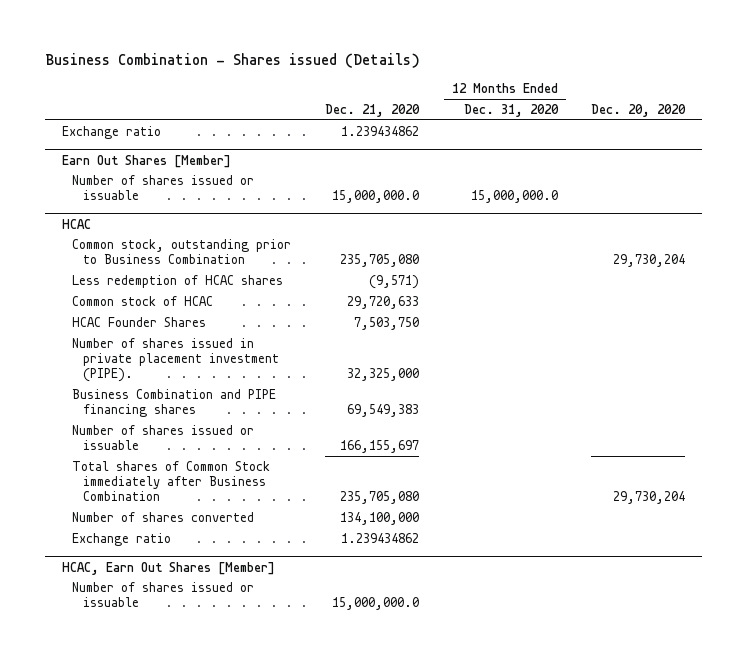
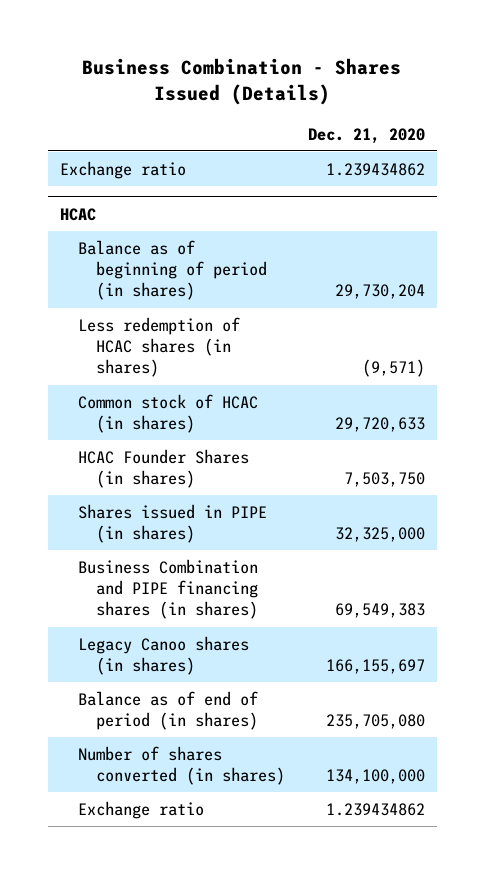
- Business Combination - Shares issued (Details)
+ Business Combination - Shares Issued (Details)
- | Dec. 21, 2020 | 12 Months Ended Dec. 31, 2020 | Dec. 20, 2020
+ | Dec. 21, 2020
- Earn Out Shares [Member]
- Number of shares issued or issuable | 15,000,000.0 | 15,000,000.0 |
@ HCAC
- Common stock, outstanding prior to Business Combination | 235,705,080 | | 29,730,204
- Less redemption of HCAC shares | (9,571) | |
- Common stock of HCAC | 29,720,633 | |
- HCAC Founder Shares | 7,503,750 | |
- Number of shares issued in private placement investment (PIPE). | 32,325,000 | |
- Business Combination and PIPE financing shares | 69,549,383 | |
- Number of shares issued or issuable | 166,155,697 | |
- Total shares of Common Stock immediately after Business Combination | 235,705,080 | | 29,730,204
- Number of shares converted | 134,100,000 | |
+ Balance as of beginning of period (in shares) | 29,730,204
+ Less redemption of HCAC shares (in shares) | (9,571)
+ Common stock of HCAC (in shares) | 29,720,633
+ HCAC Founder Shares (in shares) | 7,503,750
+ Shares issued in PIPE (in shares) | 32,325,000
+ Business Combination and PIPE financing shares (in shares) | 69,549,383
+ Legacy Canoo shares (in shares) | 166,155,697
+ Balance as of end of period (in shares) | 235,705,080
+ Number of shares converted (in shares) | 134,100,000
- HCAC, Earn Out Shares [Member]
- Number of shares issued or issuable | 15,000,000.0 | |

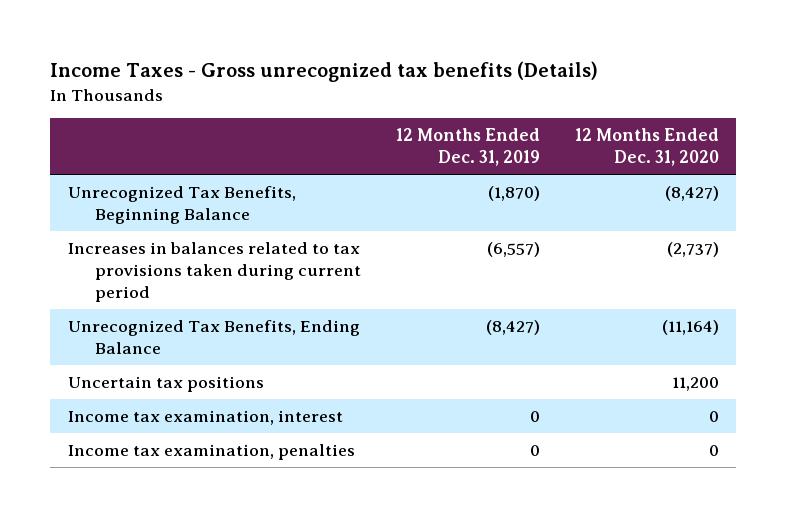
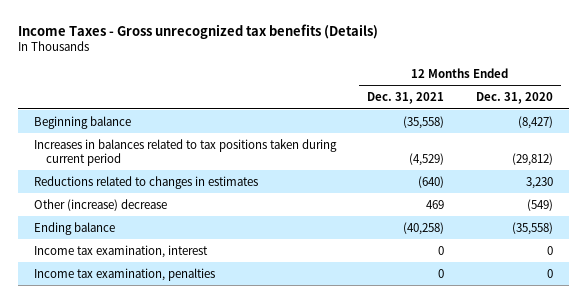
- | 12 Months Ended Dec. 31, 2019 | 12 Months Ended Dec. 31, 2020
+ | 12 Months Ended Dec. 31, 2021 | 12 Months Ended Dec. 31, 2020
- Unrecognized Tax Benefits, Beginning Balance | (1,870) | (8,427)
- Increases in balances related to tax provisions taken during current period | (6,557) | (2,737)
- Unrecognized Tax Benefits, Ending Balance | (8,427) | (11,164)
- Uncertain tax positions | | 11,200
+ Beginning balance | (35,558) | (8,427)
+ Increases in balances related to tax positions taken during current period | (4,529) | (29,812)
+ Reductions related to changes in estimates | (640) | 3,230
+ Other (increase) decrease | 469 | (549)
+ Ending balance | (40,258) | (35,558)

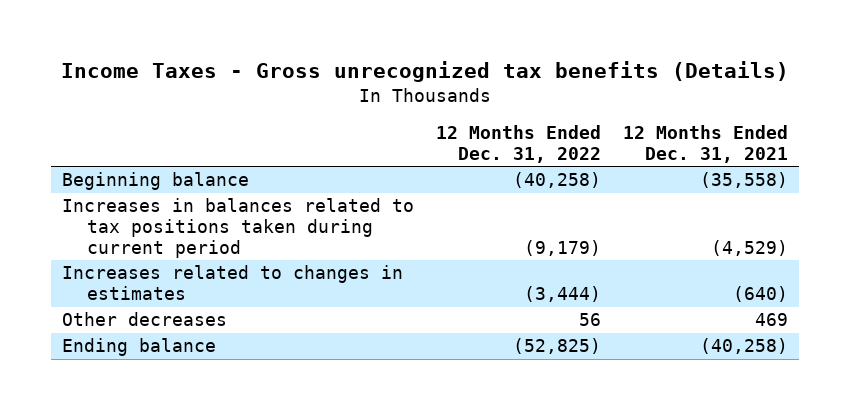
- | 12 Months Ended Dec. 31, 2021 | 12 Months Ended Dec. 31, 2020
+ | 12 Months Ended Dec. 31, 2022 | 12 Months Ended Dec. 31, 2021
- Reductions related to changes in estimates | (640) | 3,230
- Other (increase) decrease | 469 | (549)
+ Increases related to changes in estimates | (3,444) | (640)
+ Other decreases | 56 | 469
- Income tax examination, interest | 0 | 0
- Income tax examination, penalties | 0 | 0

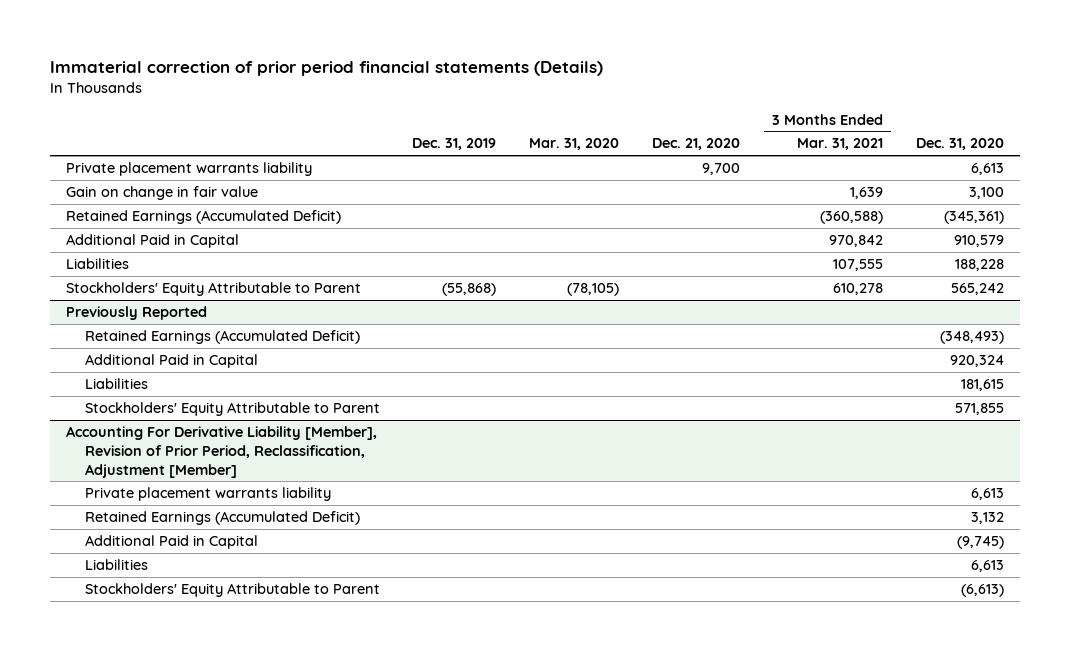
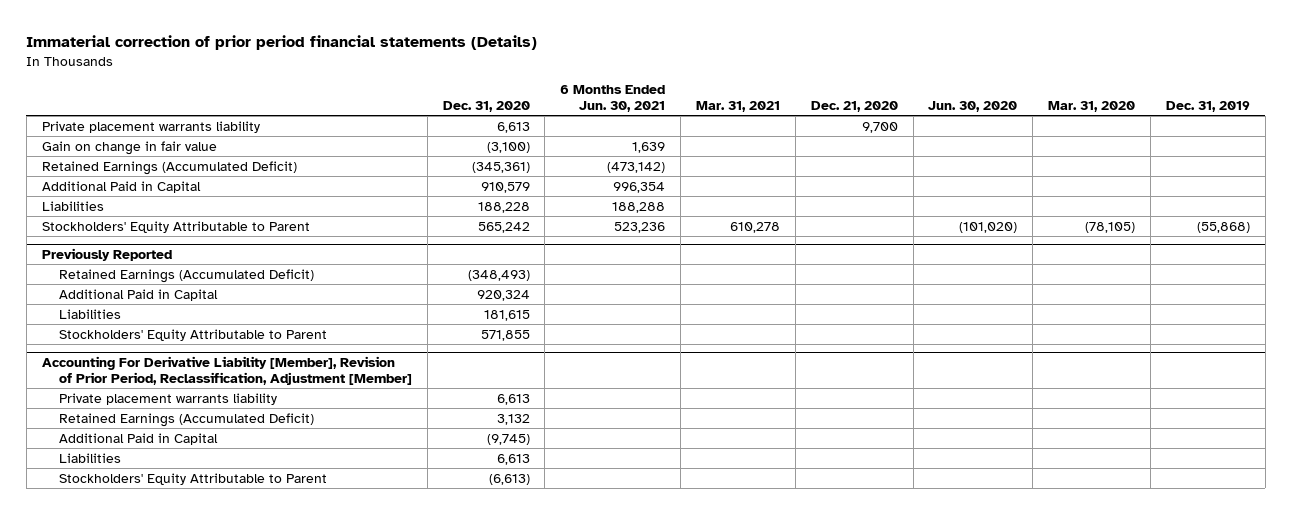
- | Dec. 31, 2019 | Mar. 31, 2020 | Dec. 21, 2020 | 3 Months Ended Mar. 31, 2021 | Dec. 31, 2020
+ | Dec. 31, 2020 | 6 Months Ended Jun. 30, 2021 | Mar. 31, 2021 | Dec. 21, 2020 | Jun. 30, 2020 | Mar. 31, 2020 | Dec. 31, 2019
- Gain on change in fair value | | | | 1,639 | 3,100
+ Gain on change in fair value | (3,100) | 1,639 | | | | |

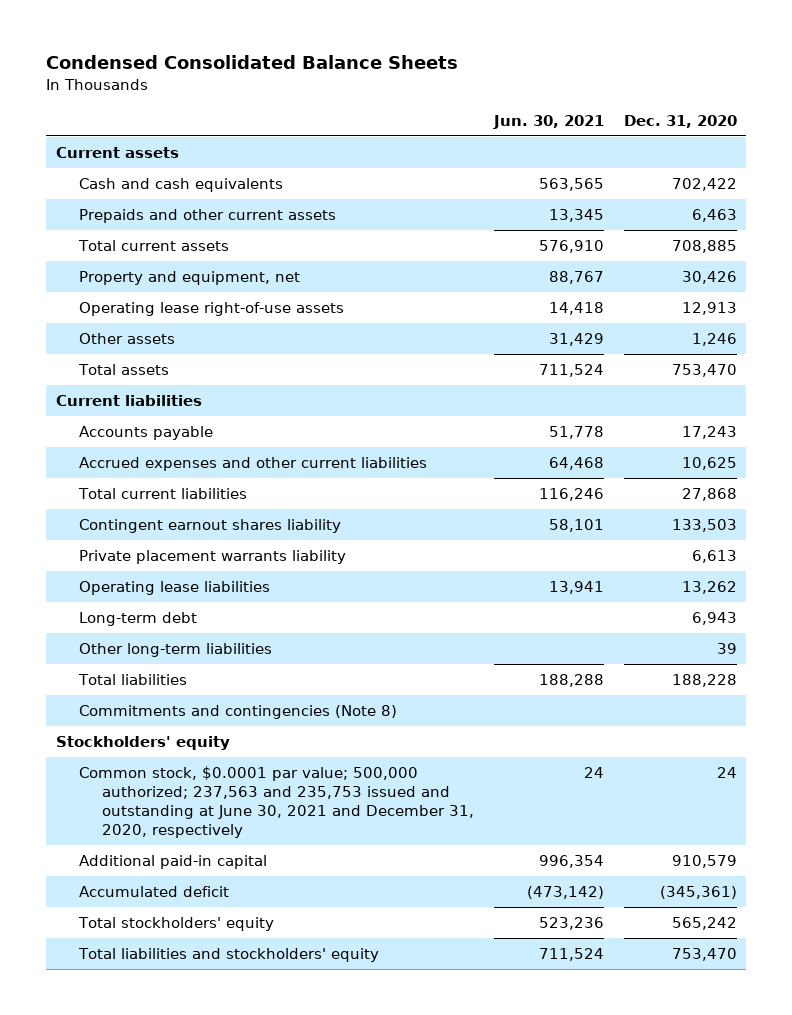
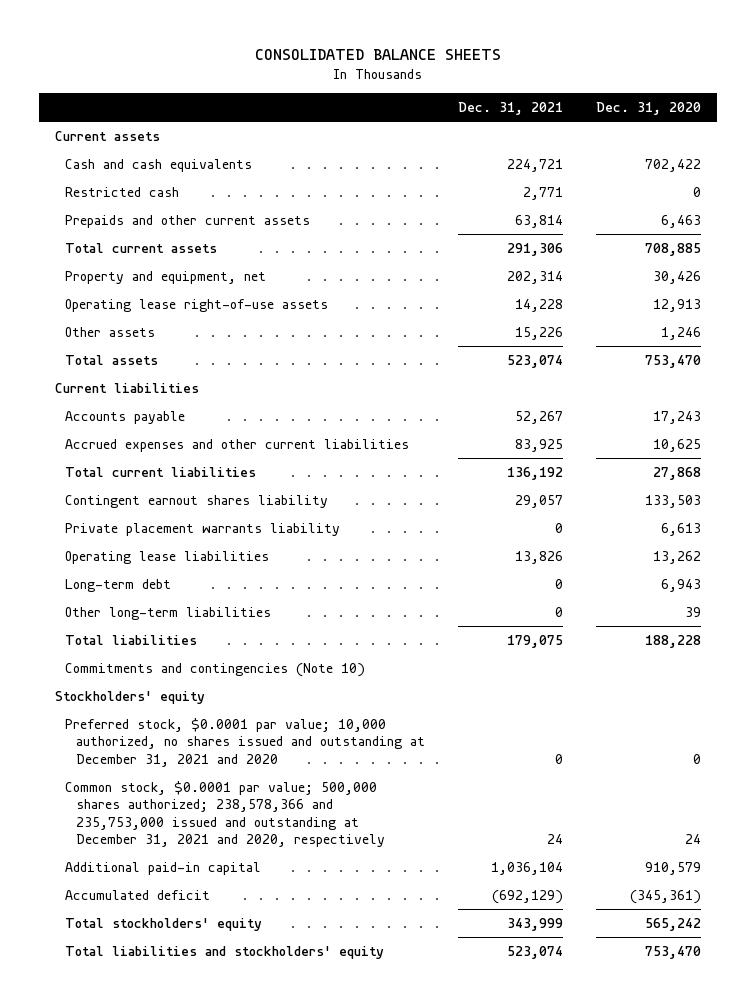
- Condensed Consolidated Balance Sheets
+ CONSOLIDATED BALANCE SHEETS
- | Jun. 30, 2021 | Dec. 31, 2020
+ | Dec. 31, 2021 | Dec. 31, 2020
+ Restricted cash | 2,771 | 0
- Commitments and contingencies (Note 8)
+ Commitments and contingencies (Note 10)
- Common stock, $0.0001 par value; 500,000 authorized; 237,563 and 235,753 issued and outstanding at June 30, 2021 and December 31, 2020, respectively | 24 | 24
+ Preferred stock, $0.0001 par value; 10,000 authorized, no shares issued and outstanding at December 31, 2021 and 2020 | 0 | 0
+ Common stock, $0.0001 par value; 500,000 shares authorized; 238,578,366 and 235,753,000 issued and outstanding at December 31, 2021 and 2020, respectively | 24 | 24

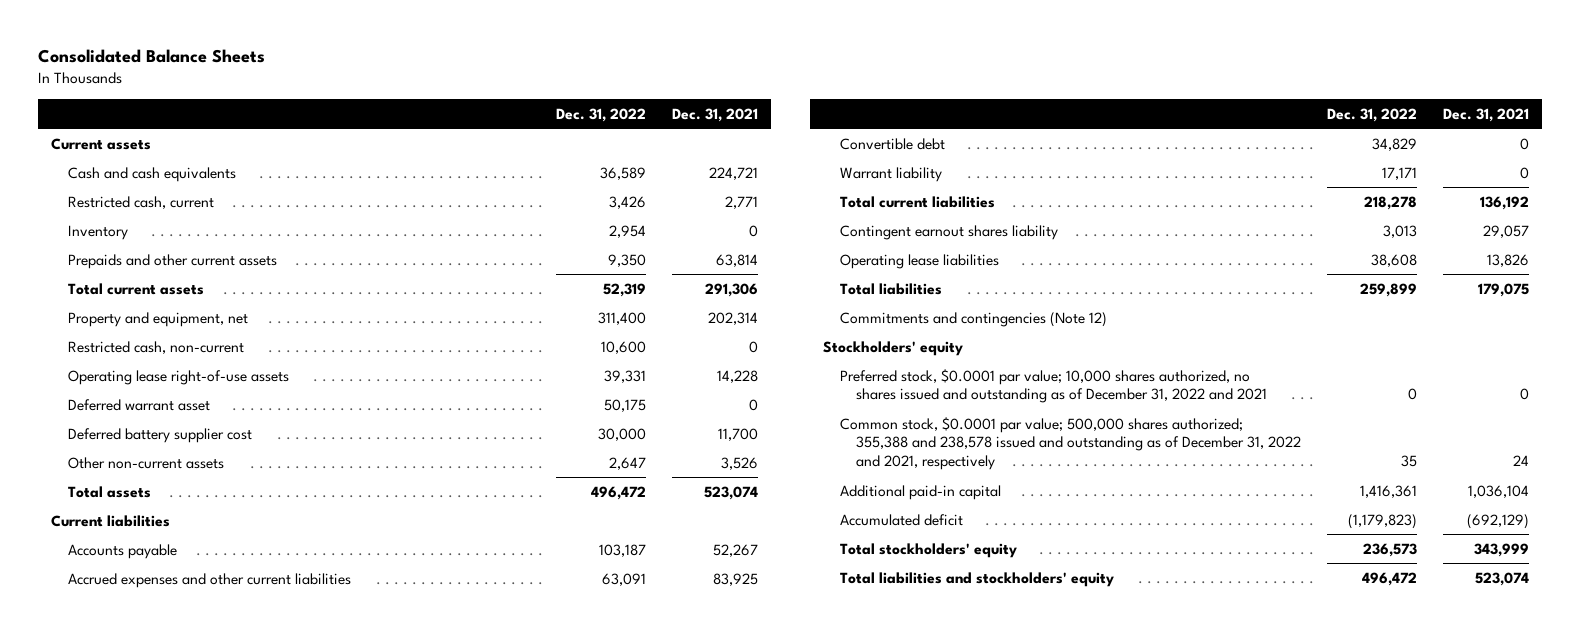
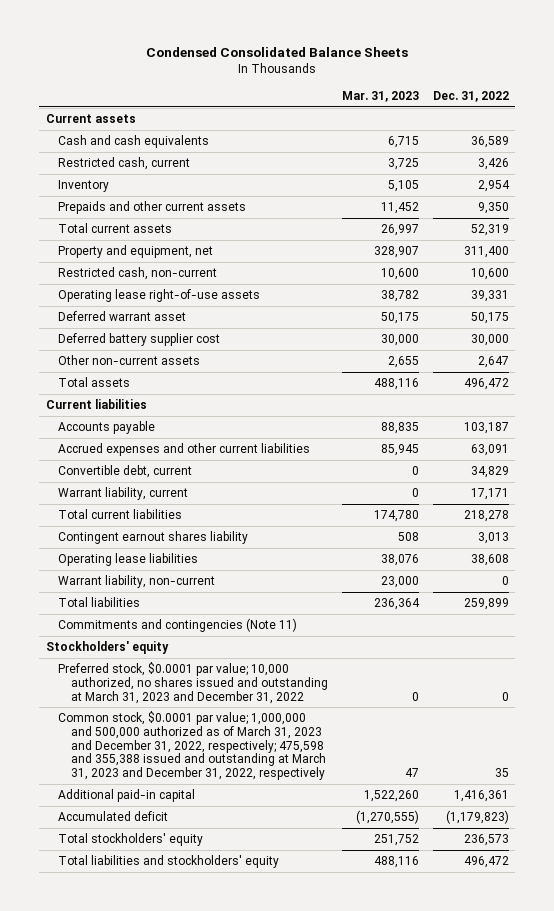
- Consolidated Balance Sheets
+ Condensed Consolidated Balance Sheets
- | Dec. 31, 2022 | Dec. 31, 2021
+ | Mar. 31, 2023 | Dec. 31, 2022
- Convertible debt | 34,829 | 0
- Warrant liability | 17,171 | 0
+ Convertible debt, current | 0 | 34,829
+ Warrant liability, current | 0 | 17,171
+ Warrant liability, non-current | 23,000 | 0
- Commitments and contingencies (Note 12)
+ Commitments and contingencies (Note 11)
- Preferred stock, $0.0001 par value; 10,000 shares authorized, no shares issued and outstanding as of December 31, 2022 and 2021 | 0 | 0
- Common stock, $0.0001 par value; 500,000 shares authorized; 355,388 and 238,578 issued and outstanding as of December 31, 2022 and 2021, respectively | 35 | 24
+ Preferred stock, $0.0001 par value; 10,000 authorized, no shares issued and outstanding at March 31, 2023 and December 31, 2022 | 0 | 0
+ Common stock, $0.0001 par value; 1,000,000 and 500,000 authorized as of March 31, 2023 and December 31, 2022, respectively; 475,598 and 355,388 issued and outstanding at March 31, 2023 and December 31, 2022, respectively | 47 | 35

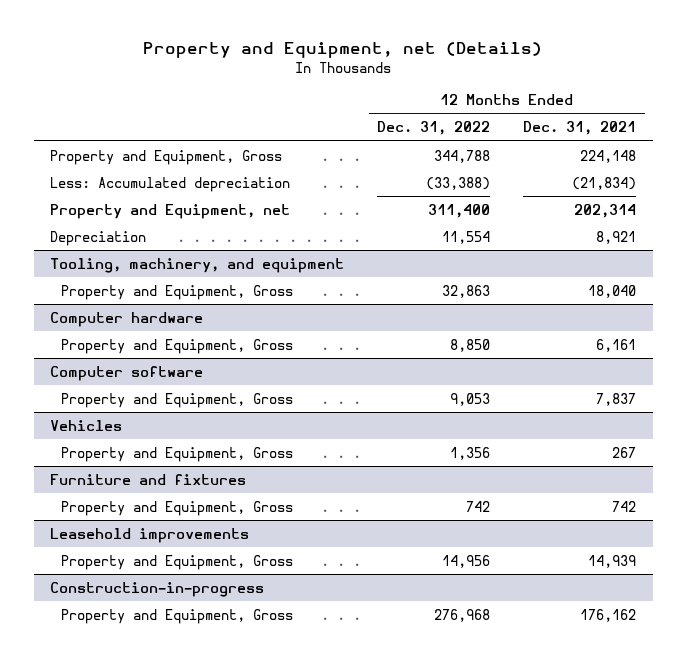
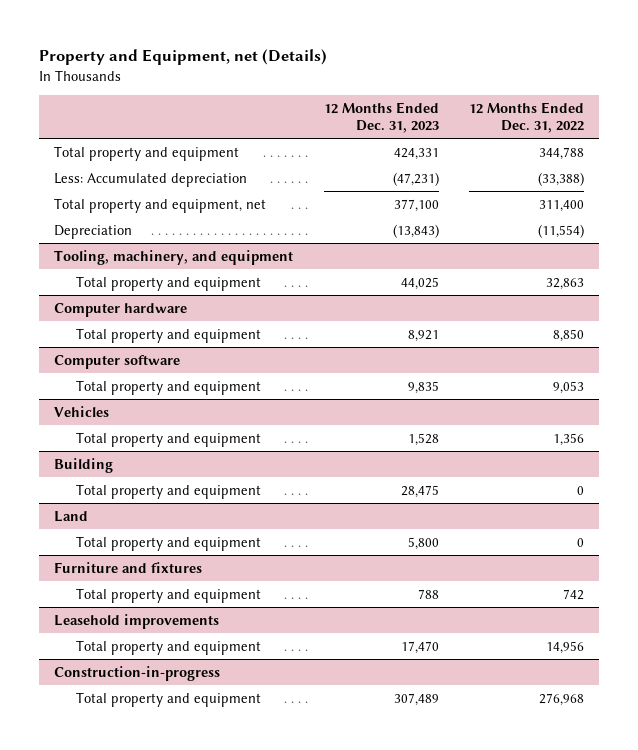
- | 12 Months Ended Dec. 31, 2022 | 12 Months Ended Dec. 31, 2021
+ | 12 Months Ended Dec. 31, 2023 | 12 Months Ended Dec. 31, 2022
- Property and Equipment, Gross | 344,788 | 224,148
+ Total property and equipment | 424,331 | 344,788
- Property and Equipment, net | 311,400 | 202,314
- Depreciation | 11,554 | 8,921
+ Total property and equipment, net | 377,100 | 311,400
+ Depreciation | (13,843) | (11,554)
@ Tooling, machinery, and equipment
- Property and Equipment, Gross | 32,863 | 18,040
+ Total property and equipment | 44,025 | 32,863
@ Computer hardware
- Property and Equipment, Gross | 8,850 | 6,161
+ Total property and equipment | 8,921 | 8,850
@ Computer software
- Property and Equipment, Gross | 9,053 | 7,837
+ Total property and equipment | 9,835 | 9,053
@ Vehicles
- Property and Equipment, Gross | 1,356 | 267
+ Total property and equipment | 1,528 | 1,356
+ Building
+ Total property and equipment | 28,475 | 0
+ Land
+ Total property and equipment | 5,800 | 0
@ Furniture and fixtures
- Property and Equipment, Gross | 742 | 742
+ Total property and equipment | 788 | 742
@ Leasehold improvements
- Property and Equipment, Gross | 14,956 | 14,939
+ Total property and equipment | 17,470 | 14,956
@ Construction-in-progress
- Property and Equipment, Gross | 276,968 | 176,162
+ Total property and equipment | 307,489 | 276,968

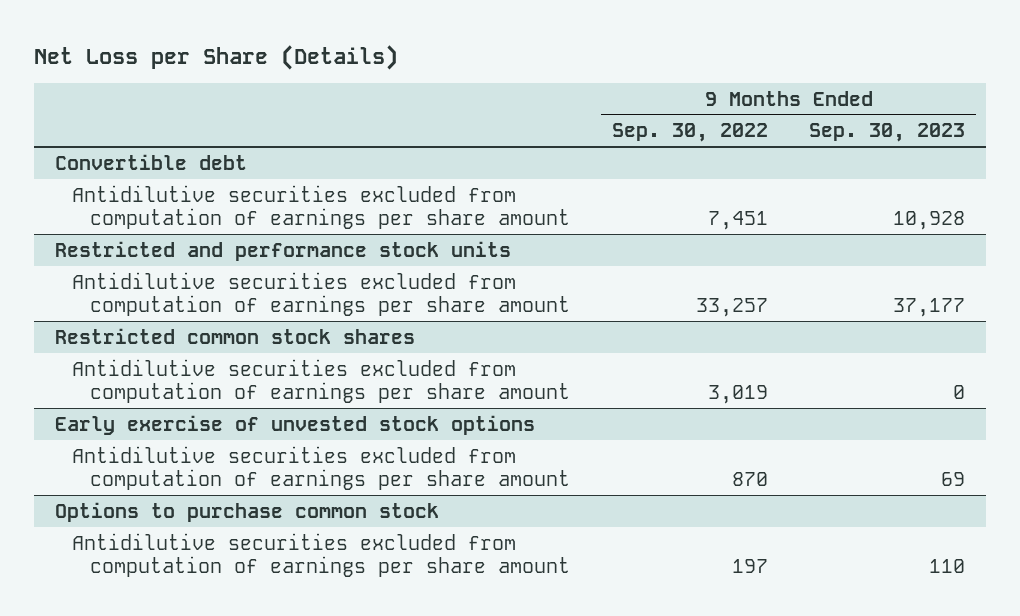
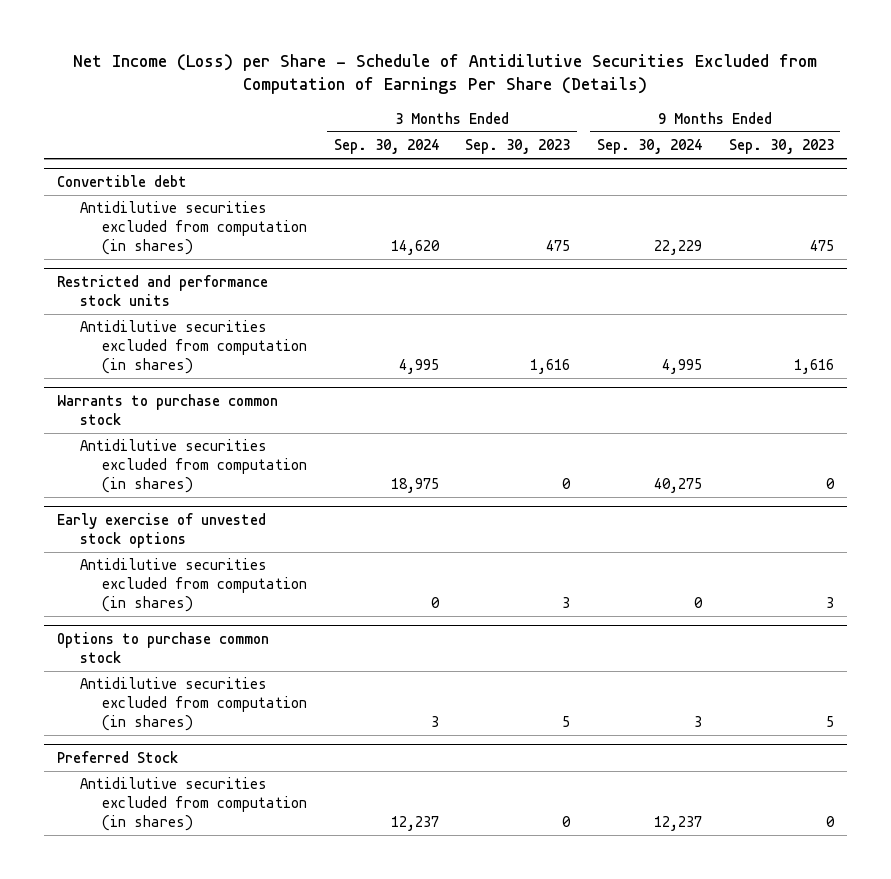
- Net Loss per Share (Details)
+ Net Income (Loss) per Share - Schedule of Antidilutive Securities Excluded from Computation of Earnings Per Share (Details)
- | 9 Months Ended Sep. 30, 2022 | 9 Months Ended Sep. 30, 2023
+ | 3 Months Ended Sep. 30, 2024 | 3 Months Ended Sep. 30, 2023 | 9 Months Ended Sep. 30, 2024 | 9 Months Ended Sep. 30, 2023
@ Convertible debt
- Antidilutive securities excluded from computation of earnings per share amount | 7,451 | 10,928
+ Antidilutive securities excluded from computation (in shares) | 14,620 | 475 | 22,229 | 475
@ Restricted and performance stock units
- Antidilutive securities excluded from computation of earnings per share amount | 33,257 | 37,177
- Restricted common stock shares
- Antidilutive securities excluded from computation of earnings per share amount | 3,019 | 0
@ Restricted and performance stock units
+ Antidilutive securities excluded from computation (in shares) | 4,995 | 1,616 | 4,995 | 1,616
+ Warrants to purchase common stock
+ Antidilutive securities excluded from computation (in shares) | 18,975 | 0 | 40,275 | 0
@ Early exercise of unvested stock options
- Antidilutive securities excluded from computation of earnings per share amount | 870 | 69
+ Antidilutive securities excluded from computation (in shares) | 0 | 3 | 0 | 3
@ Options to purchase common stock
- Antidilutive securities excluded from computation of earnings per share amount | 197 | 110
+ Antidilutive securities excluded from computation (in shares) | 3 | 5 | 3 | 5
+ Preferred Stock
+ Antidilutive securities excluded from computation (in shares) | 12,237 | 0 | 12,237 | 0

